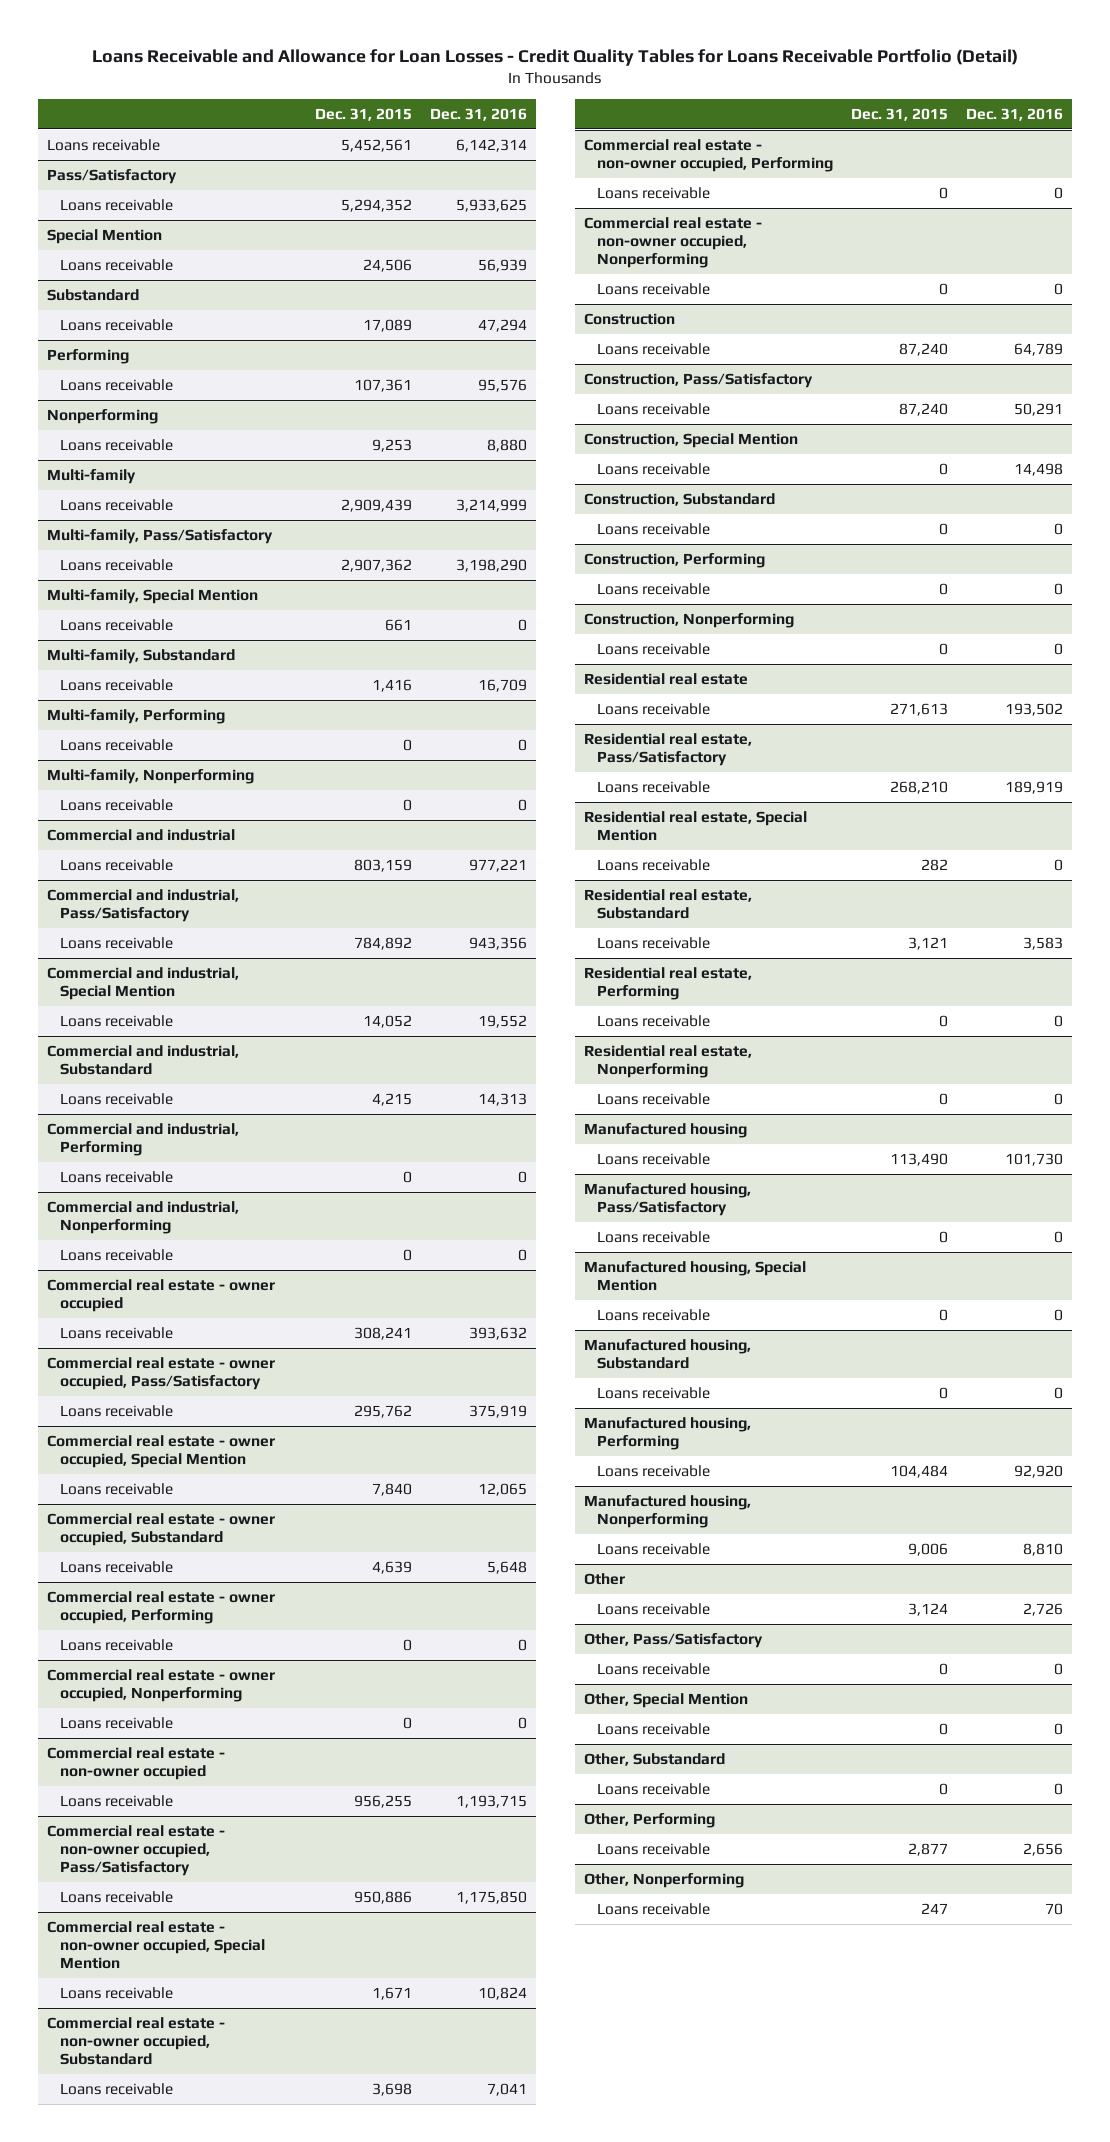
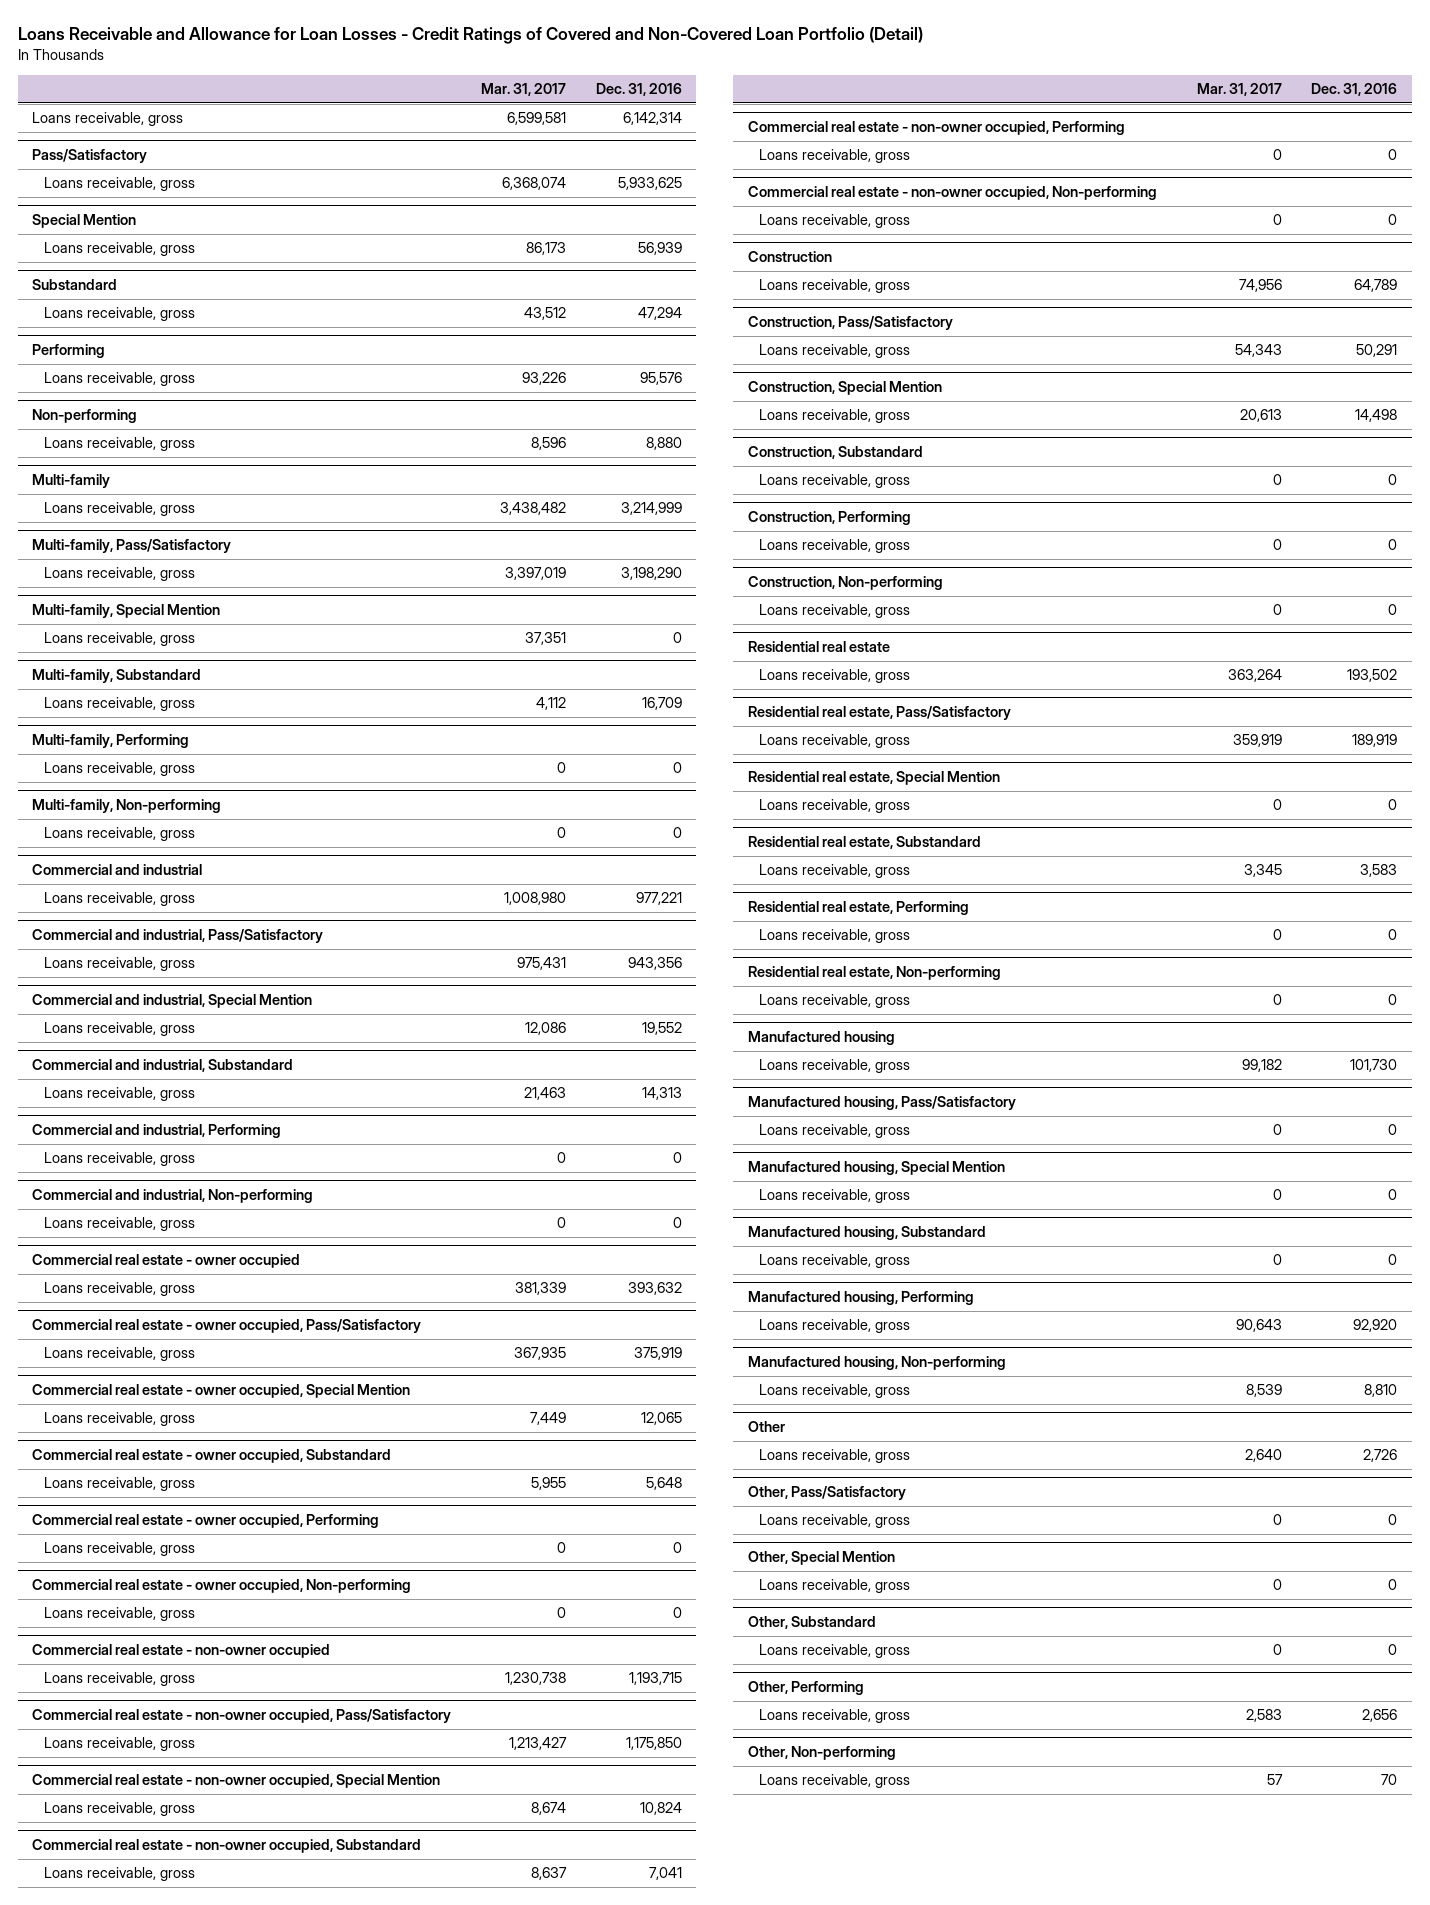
- Loans Receivable and Allowance for Loan Losses - Credit Quality Tables for Loans Receivable Portfolio (Detail)
+ Loans Receivable and Allowance for Loan Losses - Credit Ratings of Covered and Non-Covered Loan Portfolio (Detail)
- | Dec. 31, 2015 | Dec. 31, 2016
+ | Mar. 31, 2017 | Dec. 31, 2016
- Loans receivable | 5,452,561 | 6,142,314
+ Loans receivable, gross | 6,599,581 | 6,142,314
@ Pass/Satisfactory
- Loans receivable | 5,294,352 | 5,933,625
+ Loans receivable, gross | 6,368,074 | 5,933,625
@ Special Mention
- Loans receivable | 24,506 | 56,939
+ Loans receivable, gross | 86,173 | 56,939
@ Substandard
- Loans receivable | 17,089 | 47,294
+ Loans receivable, gross | 43,512 | 47,294
@ Performing
- Loans receivable | 107,361 | 95,576
- Nonperforming
- Loans receivable | 9,253 | 8,880
@ Performing
+ Loans receivable, gross | 93,226 | 95,576
+ Non-performing
+ Loans receivable, gross | 8,596 | 8,880
@ Multi-family
- Loans receivable | 2,909,439 | 3,214,999
+ Loans receivable, gross | 3,438,482 | 3,214,999
@ Multi-family, Pass/Satisfactory
- Loans receivable | 2,907,362 | 3,198,290
+ Loans receivable, gross | 3,397,019 | 3,198,290
@ Multi-family, Special Mention
- Loans receivable | 661 | 0
+ Loans receivable, gross | 37,351 | 0
@ Multi-family, Substandard
- Loans receivable | 1,416 | 16,709
+ Loans receivable, gross | 4,112 | 16,709
@ Multi-family, Performing
- Loans receivable | 0 | 0
- Multi-family, Nonperforming
- Loans receivable | 0 | 0
@ Multi-family, Performing
+ Loans receivable, gross | 0 | 0
+ Multi-family, Non-performing
+ Loans receivable, gross | 0 | 0
@ Commercial and industrial
- Loans receivable | 803,159 | 977,221
+ Loans receivable, gross | 1,008,980 | 977,221
@ Commercial and industrial, Pass/Satisfactory
- Loans receivable | 784,892 | 943,356
+ Loans receivable, gross | 975,431 | 943,356
@ Commercial and industrial, Special Mention
- Loans receivable | 14,052 | 19,552
+ Loans receivable, gross | 12,086 | 19,552
@ Commercial and industrial, Substandard
- Loans receivable | 4,215 | 14,313
+ Loans receivable, gross | 21,463 | 14,313
@ Commercial and industrial, Performing
- Loans receivable | 0 | 0
- Commercial and industrial, Nonperforming
- Loans receivable | 0 | 0
@ Commercial and industrial, Performing
+ Loans receivable, gross | 0 | 0
+ Commercial and industrial, Non-performing
+ Loans receivable, gross | 0 | 0
@ Commercial real estate - owner occupied
- Loans receivable | 308,241 | 393,632
+ Loans receivable, gross | 381,339 | 393,632
@ Commercial real estate - owner occupied, Pass/Satisfactory
- Loans receivable | 295,762 | 375,919
+ Loans receivable, gross | 367,935 | 375,919
@ Commercial real estate - owner occupied, Special Mention
- Loans receivable | 7,840 | 12,065
+ Loans receivable, gross | 7,449 | 12,065
@ Commercial real estate - owner occupied, Substandard
- Loans receivable | 4,639 | 5,648
+ Loans receivable, gross | 5,955 | 5,648
@ Commercial real estate - owner occupied, Performing
- Loans receivable | 0 | 0
- Commercial real estate - owner occupied, Nonperforming
- Loans receivable | 0 | 0
@ Commercial real estate - owner occupied, Performing
+ Loans receivable, gross | 0 | 0
+ Commercial real estate - owner occupied, Non-performing
+ Loans receivable, gross | 0 | 0
@ Commercial real estate - non-owner occupied
- Loans receivable | 956,255 | 1,193,715
+ Loans receivable, gross | 1,230,738 | 1,193,715
@ Commercial real estate - non-owner occupied, Pass/Satisfactory
- Loans receivable | 950,886 | 1,175,850
+ Loans receivable, gross | 1,213,427 | 1,175,850
@ Commercial real estate - non-owner occupied, Special Mention
- Loans receivable | 1,671 | 10,824
+ Loans receivable, gross | 8,674 | 10,824
@ Commercial real estate - non-owner occupied, Substandard
- Loans receivable | 3,698 | 7,041
+ Loans receivable, gross | 8,637 | 7,041
@ Commercial real estate - non-owner occupied, Performing
- Loans receivable | 0 | 0
- Commercial real estate - non-owner occupied, Nonperforming
- Loans receivable | 0 | 0
@ Commercial real estate - non-owner occupied, Performing
+ Loans receivable, gross | 0 | 0
+ Commercial real estate - non-owner occupied, Non-performing
+ Loans receivable, gross | 0 | 0
@ Construction
- Loans receivable | 87,240 | 64,789
+ Loans receivable, gross | 74,956 | 64,789
@ Construction, Pass/Satisfactory
- Loans receivable | 87,240 | 50,291
+ Loans receivable, gross | 54,343 | 50,291
@ Construction, Special Mention
- Loans receivable | 0 | 14,498
+ Loans receivable, gross | 20,613 | 14,498
@ Construction, Substandard
- Loans receivable | 0 | 0
+ Loans receivable, gross | 0 | 0
@ Construction, Performing
- Loans receivable | 0 | 0
- Construction, Nonperforming
- Loans receivable | 0 | 0
@ Construction, Performing
+ Loans receivable, gross | 0 | 0
+ Construction, Non-performing
+ Loans receivable, gross | 0 | 0
@ Residential real estate
- Loans receivable | 271,613 | 193,502
+ Loans receivable, gross | 363,264 | 193,502
@ Residential real estate, Pass/Satisfactory
- Loans receivable | 268,210 | 189,919
+ Loans receivable, gross | 359,919 | 189,919
@ Residential real estate, Special Mention
- Loans receivable | 282 | 0
+ Loans receivable, gross | 0 | 0
@ Residential real estate, Substandard
- Loans receivable | 3,121 | 3,583
+ Loans receivable, gross | 3,345 | 3,583
@ Residential real estate, Performing
- Loans receivable | 0 | 0
- Residential real estate, Nonperforming
- Loans receivable | 0 | 0
@ Residential real estate, Performing
+ Loans receivable, gross | 0 | 0
+ Residential real estate, Non-performing
+ Loans receivable, gross | 0 | 0
@ Manufactured housing
- Loans receivable | 113,490 | 101,730
+ Loans receivable, gross | 99,182 | 101,730
@ Manufactured housing, Pass/Satisfactory
- Loans receivable | 0 | 0
+ Loans receivable, gross | 0 | 0
@ Manufactured housing, Special Mention
- Loans receivable | 0 | 0
+ Loans receivable, gross | 0 | 0
@ Manufactured housing, Substandard
- Loans receivable | 0 | 0
+ Loans receivable, gross | 0 | 0
@ Manufactured housing, Performing
- Loans receivable | 104,484 | 92,920
- Manufactured housing, Nonperforming
- Loans receivable | 9,006 | 8,810
@ Manufactured housing, Performing
+ Loans receivable, gross | 90,643 | 92,920
+ Manufactured housing, Non-performing
+ Loans receivable, gross | 8,539 | 8,810
@ Other
- Loans receivable | 3,124 | 2,726
+ Loans receivable, gross | 2,640 | 2,726
@ Other, Pass/Satisfactory
- Loans receivable | 0 | 0
+ Loans receivable, gross | 0 | 0
@ Other, Special Mention
- Loans receivable | 0 | 0
+ Loans receivable, gross | 0 | 0
@ Other, Substandard
- Loans receivable | 0 | 0
+ Loans receivable, gross | 0 | 0
@ Other, Performing
- Loans receivable | 2,877 | 2,656
- Other, Nonperforming
- Loans receivable | 247 | 70
@ Other, Performing
+ Loans receivable, gross | 2,583 | 2,656
+ Other, Non-performing
+ Loans receivable, gross | 57 | 70

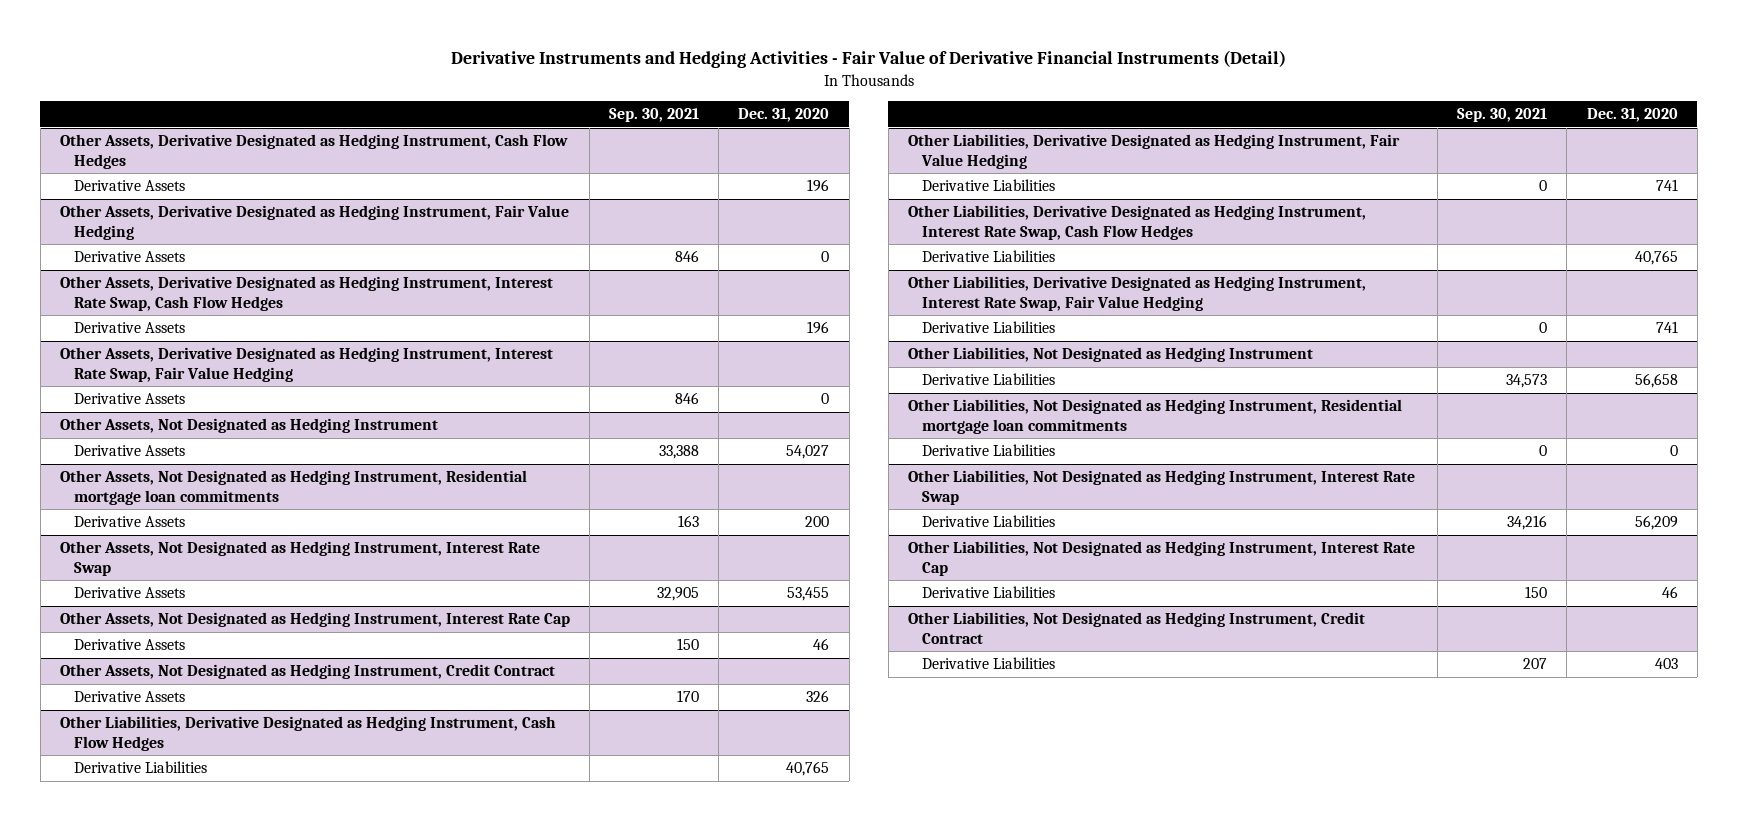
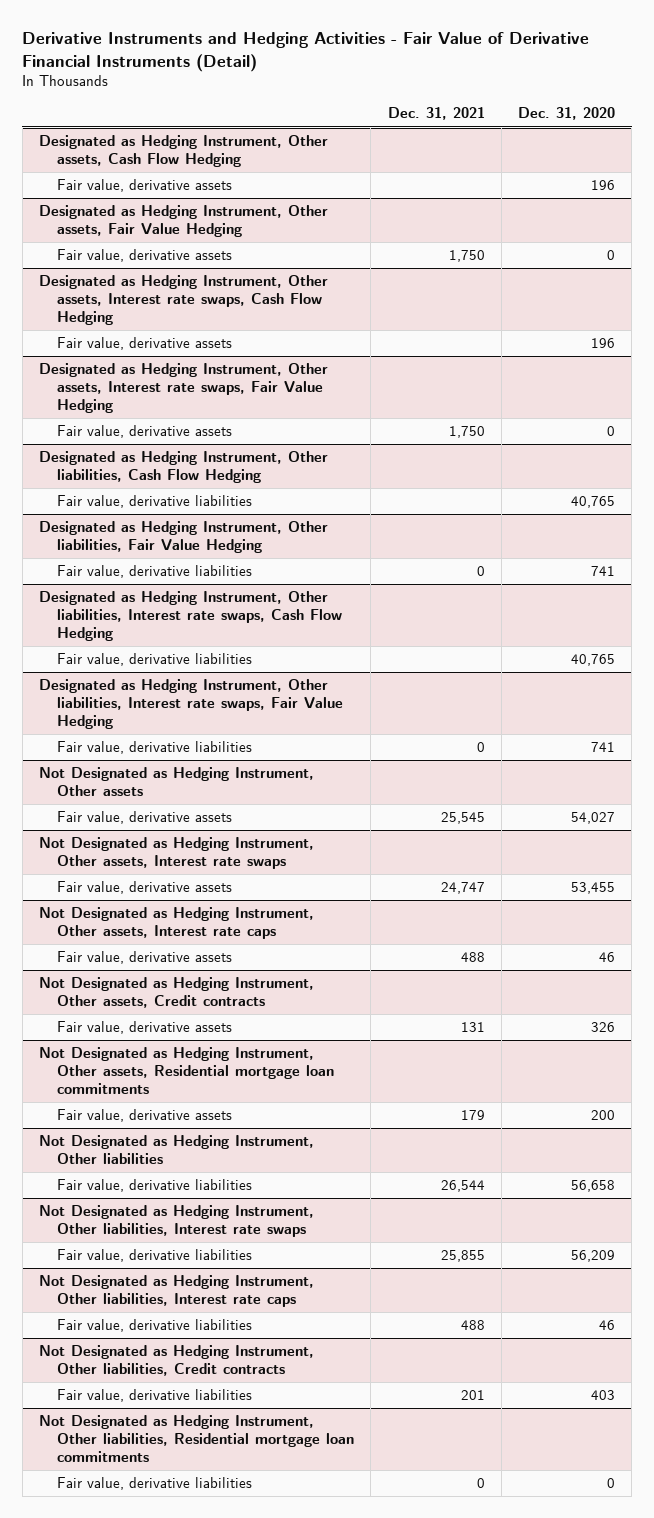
- | Sep. 30, 2021 | Dec. 31, 2020
+ | Dec. 31, 2021 | Dec. 31, 2020
- Other Assets, Derivative Designated as Hedging Instrument, Cash Flow Hedges
- Derivative Assets | | 196
- Other Assets, Derivative Designated as Hedging Instrument, Fair Value Hedging
- Derivative Assets | 846 | 0
- Other Assets, Derivative Designated as Hedging Instrument, Interest Rate Swap, Cash Flow Hedges
- Derivative Assets | | 196
- Other Assets, Derivative Designated as Hedging Instrument, Interest Rate Swap, Fair Value Hedging
- Derivative Assets | 846 | 0
- Other Assets, Not Designated as Hedging Instrument
- Derivative Assets | 33,388 | 54,027
- Other Assets, Not Designated as Hedging Instrument, Residential mortgage loan commitments
- Derivative Assets | 163 | 200
- Other Assets, Not Designated as Hedging Instrument, Interest Rate Swap
- Derivative Assets | 32,905 | 53,455
- Other Assets, Not Designated as Hedging Instrument, Interest Rate Cap
- Derivative Assets | 150 | 46
- Other Assets, Not Designated as Hedging Instrument, Credit Contract
- Derivative Assets | 170 | 326
- Other Liabilities, Derivative Designated as Hedging Instrument, Cash Flow Hedges
- Derivative Liabilities | | 40,765
- Other Liabilities, Derivative Designated as Hedging Instrument, Fair Value Hedging
- Derivative Liabilities | 0 | 741
- Other Liabilities, Derivative Designated as Hedging Instrument, Interest Rate Swap, Cash Flow Hedges
- Derivative Liabilities | | 40,765
- Other Liabilities, Derivative Designated as Hedging Instrument, Interest Rate Swap, Fair Value Hedging
- Derivative Liabilities | 0 | 741
- Other Liabilities, Not Designated as Hedging Instrument
- Derivative Liabilities | 34,573 | 56,658
- Other Liabilities, Not Designated as Hedging Instrument, Residential mortgage loan commitments
- Derivative Liabilities | 0 | 0
- Other Liabilities, Not Designated as Hedging Instrument, Interest Rate Swap
- Derivative Liabilities | 34,216 | 56,209
- Other Liabilities, Not Designated as Hedging Instrument, Interest Rate Cap
- Derivative Liabilities | 150 | 46
- Other Liabilities, Not Designated as Hedging Instrument, Credit Contract
- Derivative Liabilities | 207 | 403
+ Designated as Hedging Instrument, Other assets, Cash Flow Hedging
+ Fair value, derivative assets | | 196
+ Designated as Hedging Instrument, Other assets, Fair Value Hedging
+ Fair value, derivative assets | 1,750 | 0
+ Designated as Hedging Instrument, Other assets, Interest rate swaps, Cash Flow Hedging
+ Fair value, derivative assets | | 196
+ Designated as Hedging Instrument, Other assets, Interest rate swaps, Fair Value Hedging
+ Fair value, derivative assets | 1,750 | 0
+ Designated as Hedging Instrument, Other liabilities, Cash Flow Hedging
+ Fair value, derivative liabilities | | 40,765
+ Designated as Hedging Instrument, Other liabilities, Fair Value Hedging
+ Fair value, derivative liabilities | 0 | 741
+ Designated as Hedging Instrument, Other liabilities, Interest rate swaps, Cash Flow Hedging
+ Fair value, derivative liabilities | | 40,765
+ Designated as Hedging Instrument, Other liabilities, Interest rate swaps, Fair Value Hedging
+ Fair value, derivative liabilities | 0 | 741
+ Not Designated as Hedging Instrument, Other assets
+ Fair value, derivative assets | 25,545 | 54,027
+ Not Designated as Hedging Instrument, Other assets, Interest rate swaps
+ Fair value, derivative assets | 24,747 | 53,455
+ Not Designated as Hedging Instrument, Other assets, Interest rate caps
+ Fair value, derivative assets | 488 | 46
+ Not Designated as Hedging Instrument, Other assets, Credit contracts
+ Fair value, derivative assets | 131 | 326
+ Not Designated as Hedging Instrument, Other assets, Residential mortgage loan commitments
+ Fair value, derivative assets | 179 | 200
+ Not Designated as Hedging Instrument, Other liabilities
+ Fair value, derivative liabilities | 26,544 | 56,658
+ Not Designated as Hedging Instrument, Other liabilities, Interest rate swaps
+ Fair value, derivative liabilities | 25,855 | 56,209
+ Not Designated as Hedging Instrument, Other liabilities, Interest rate caps
+ Fair value, derivative liabilities | 488 | 46
+ Not Designated as Hedging Instrument, Other liabilities, Credit contracts
+ Fair value, derivative liabilities | 201 | 403
+ Not Designated as Hedging Instrument, Other liabilities, Residential mortgage loan commitments
+ Fair value, derivative liabilities | 0 | 0

